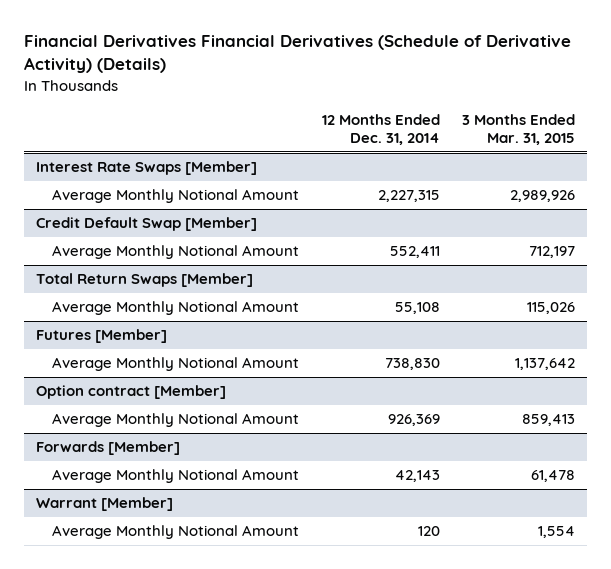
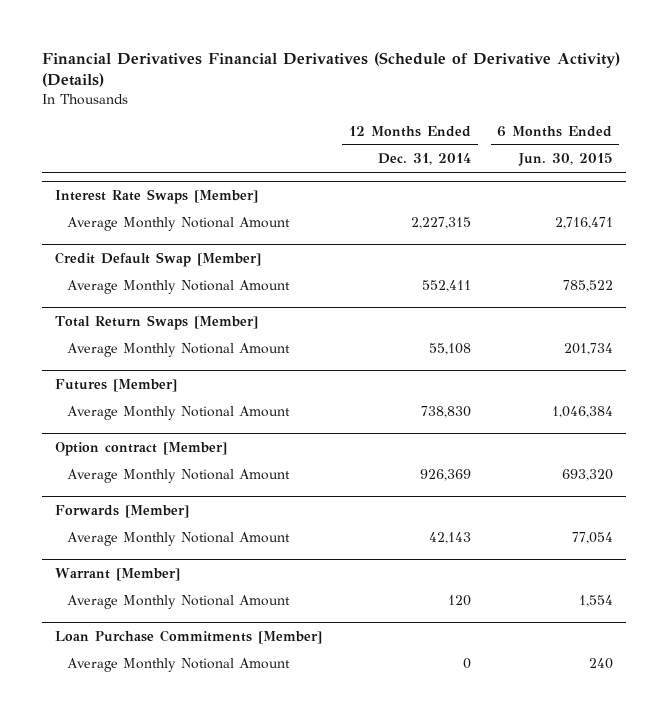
- | 12 Months Ended Dec. 31, 2014 | 3 Months Ended Mar. 31, 2015
+ | 12 Months Ended Dec. 31, 2014 | 6 Months Ended Jun. 30, 2015
+ Loan Purchase Commitments [Member]
+ Average Monthly Notional Amount | 0 | 240

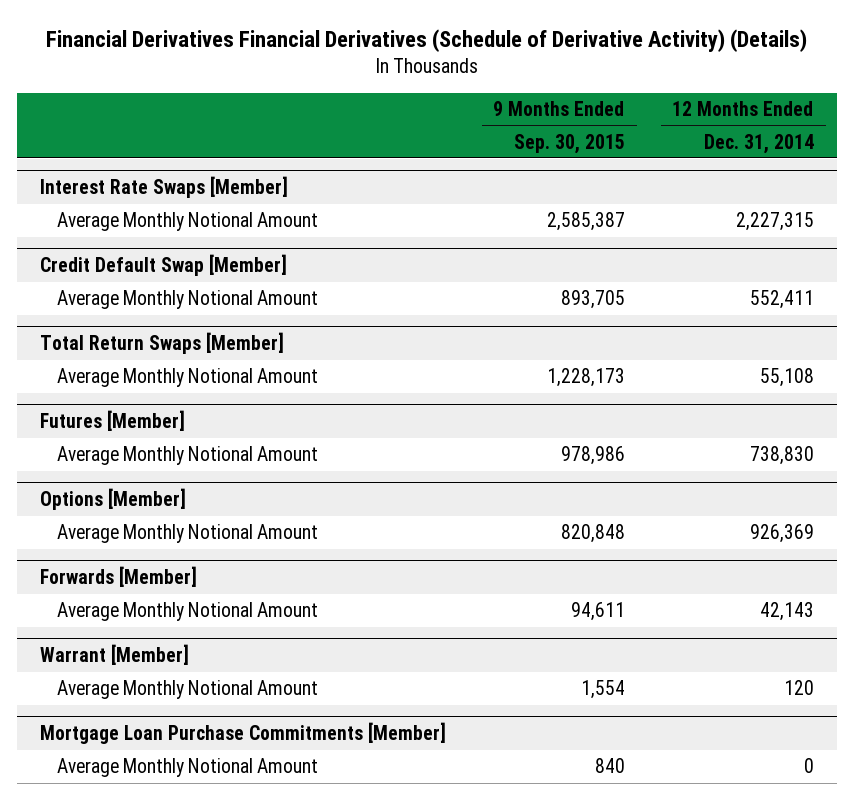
- | 12 Months Ended Dec. 31, 2014 | 6 Months Ended Jun. 30, 2015
+ | 9 Months Ended Sep. 30, 2015 | 12 Months Ended Dec. 31, 2014
- Option contract [Member]
+ Options [Member]
- Loan Purchase Commitments [Member]
+ Mortgage Loan Purchase Commitments [Member]

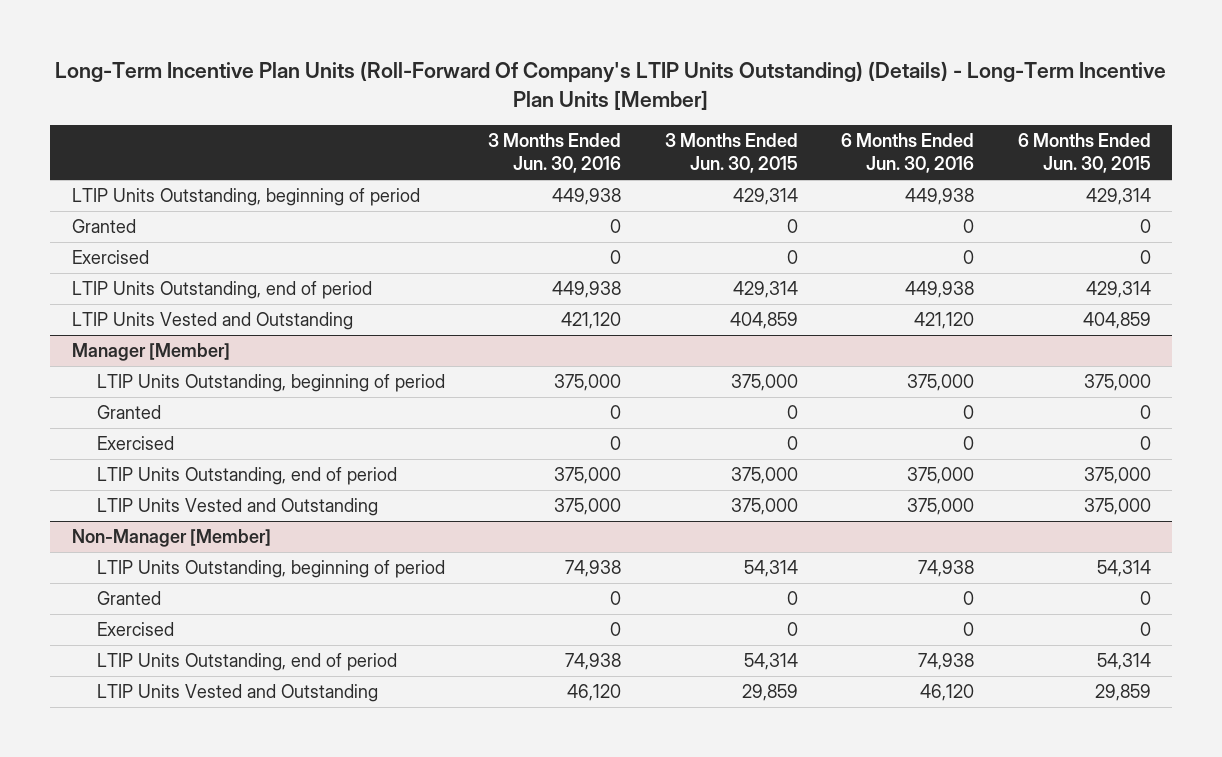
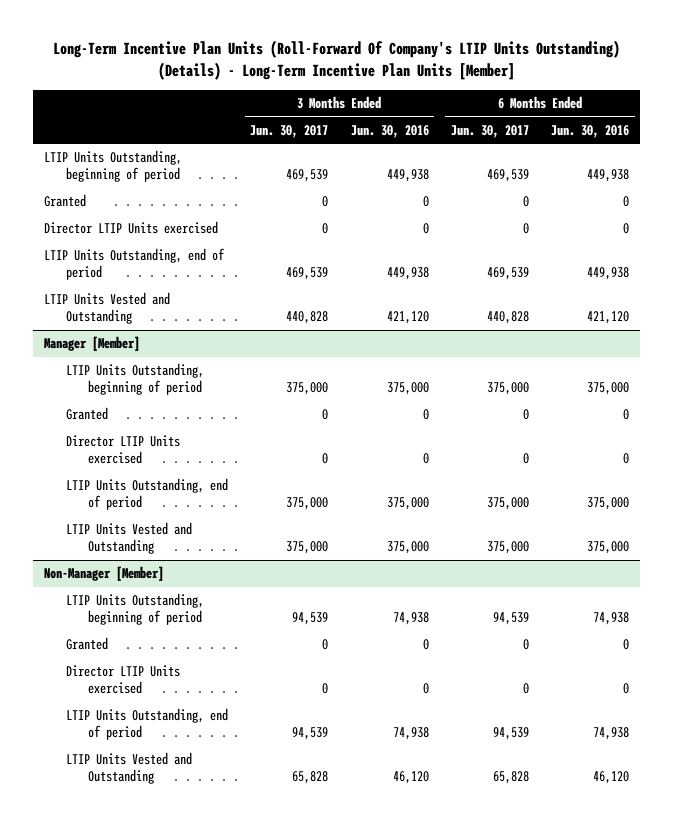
- | 3 Months Ended Jun. 30, 2016 | 3 Months Ended Jun. 30, 2015 | 6 Months Ended Jun. 30, 2016 | 6 Months Ended Jun. 30, 2015
+ | 3 Months Ended Jun. 30, 2017 | 3 Months Ended Jun. 30, 2016 | 6 Months Ended Jun. 30, 2017 | 6 Months Ended Jun. 30, 2016
- Exercised | 0 | 0 | 0 | 0
+ Director LTIP Units exercised | 0 | 0 | 0 | 0
@ Manager [Member]
- Exercised | 0 | 0 | 0 | 0
+ Director LTIP Units exercised | 0 | 0 | 0 | 0
@ Non-Manager [Member]
- Exercised | 0 | 0 | 0 | 0
+ Director LTIP Units exercised | 0 | 0 | 0 | 0

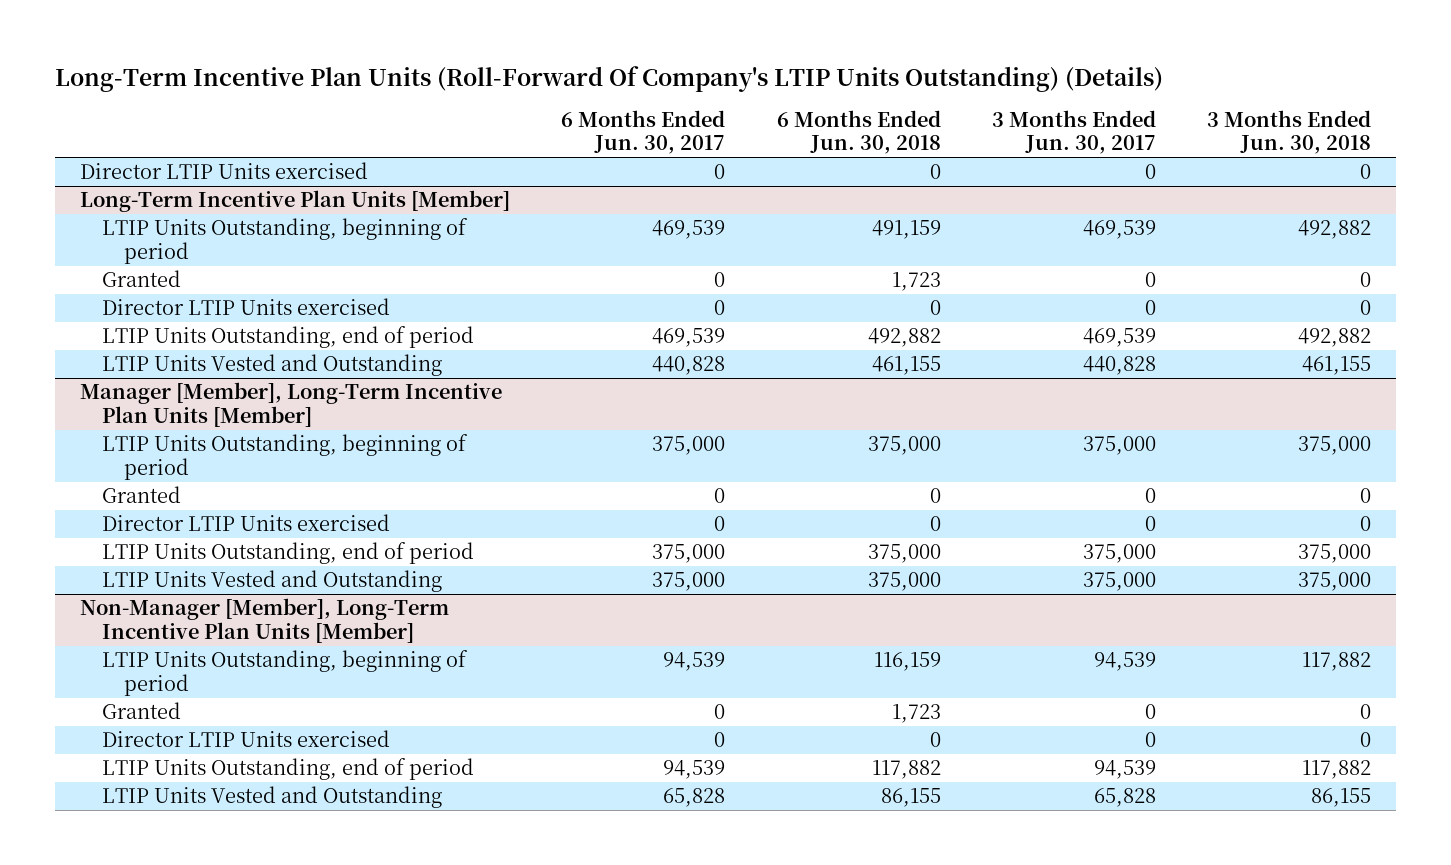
- Long-Term Incentive Plan Units (Roll-Forward Of Company's LTIP Units Outstanding) (Details) - Long-Term Incentive Plan Units [Member]
+ Long-Term Incentive Plan Units (Roll-Forward Of Company's LTIP Units Outstanding) (Details)
- | 3 Months Ended Jun. 30, 2017 | 3 Months Ended Jun. 30, 2016 | 6 Months Ended Jun. 30, 2017 | 6 Months Ended Jun. 30, 2016
+ | 6 Months Ended Jun. 30, 2017 | 6 Months Ended Jun. 30, 2018 | 3 Months Ended Jun. 30, 2017 | 3 Months Ended Jun. 30, 2018
+ Director LTIP Units exercised | 0 | 0 | 0 | 0
+ Long-Term Incentive Plan Units [Member]
- Manager [Member]
+ Manager [Member], Long-Term Incentive Plan Units [Member]
- Non-Manager [Member]
+ Non-Manager [Member], Long-Term Incentive Plan Units [Member]

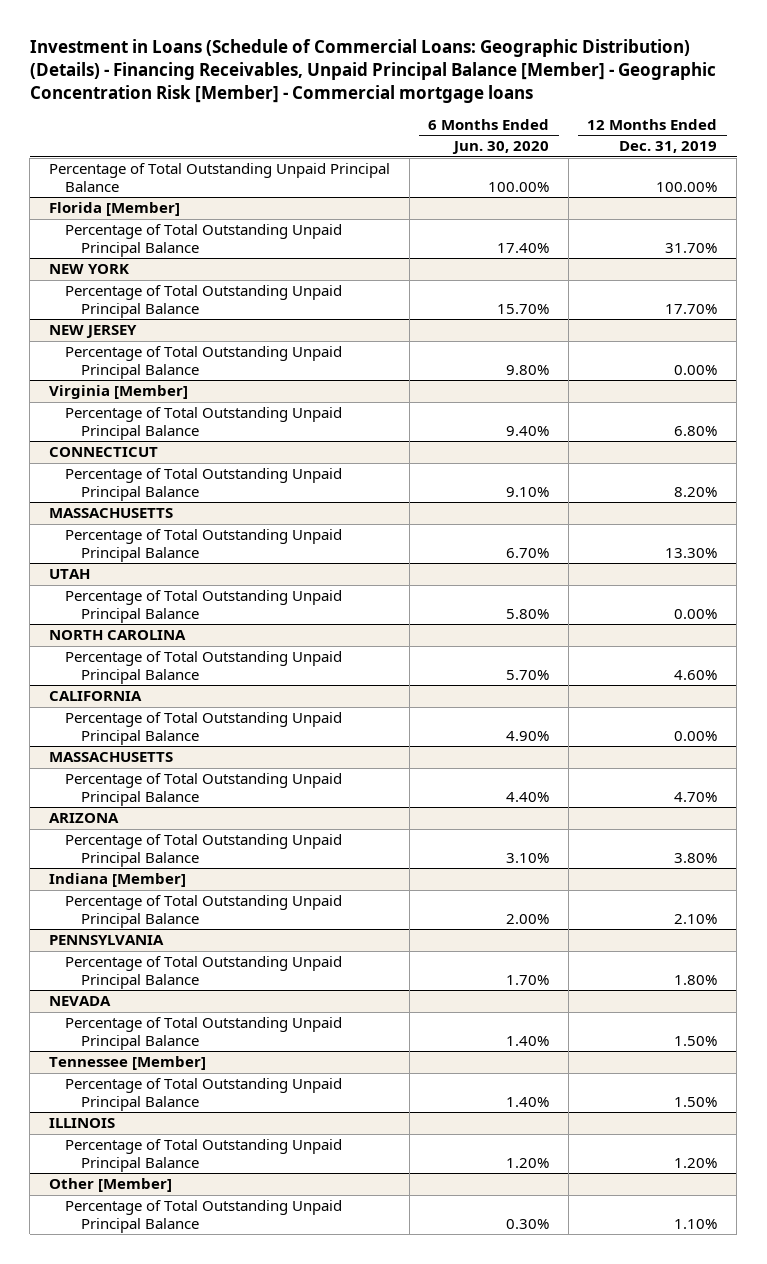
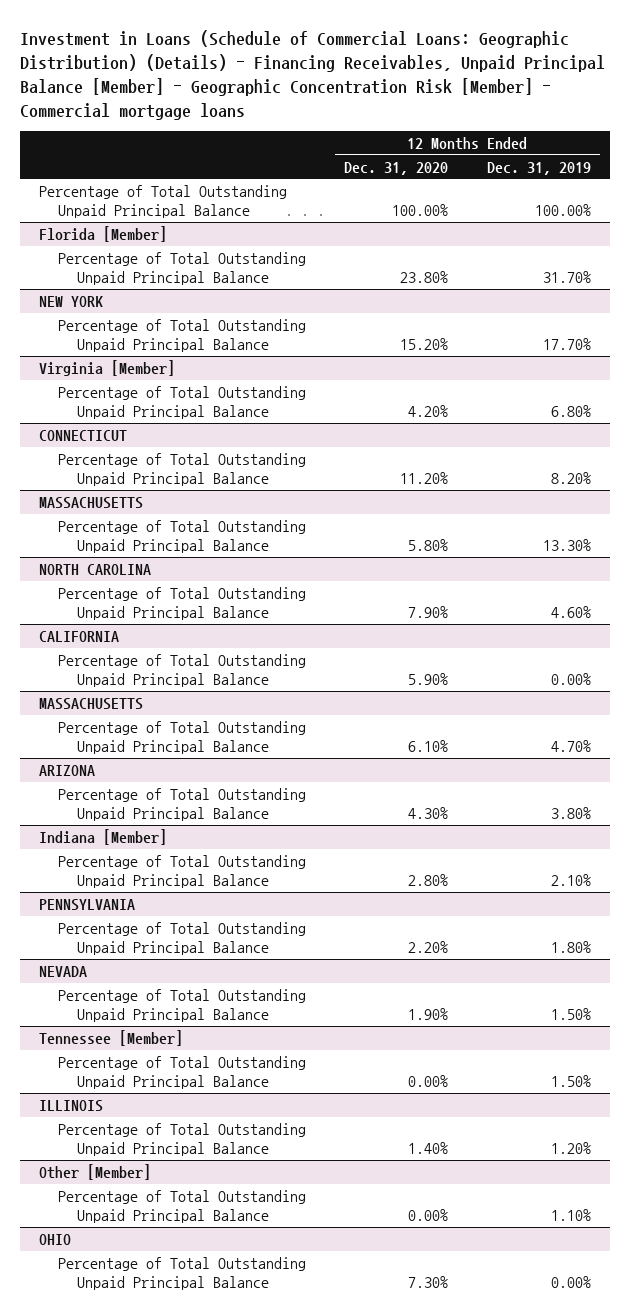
- | 6 Months Ended Jun. 30, 2020 | 12 Months Ended Dec. 31, 2019
+ | 12 Months Ended Dec. 31, 2020 | 12 Months Ended Dec. 31, 2019
- NEW JERSEY
- Percentage of Total Outstanding Unpaid Principal Balance | 9.80% | 0.00%
- UTAH
- Percentage of Total Outstanding Unpaid Principal Balance | 5.80% | 0.00%
+ OHIO
+ Percentage of Total Outstanding Unpaid Principal Balance | 7.30% | 0.00%

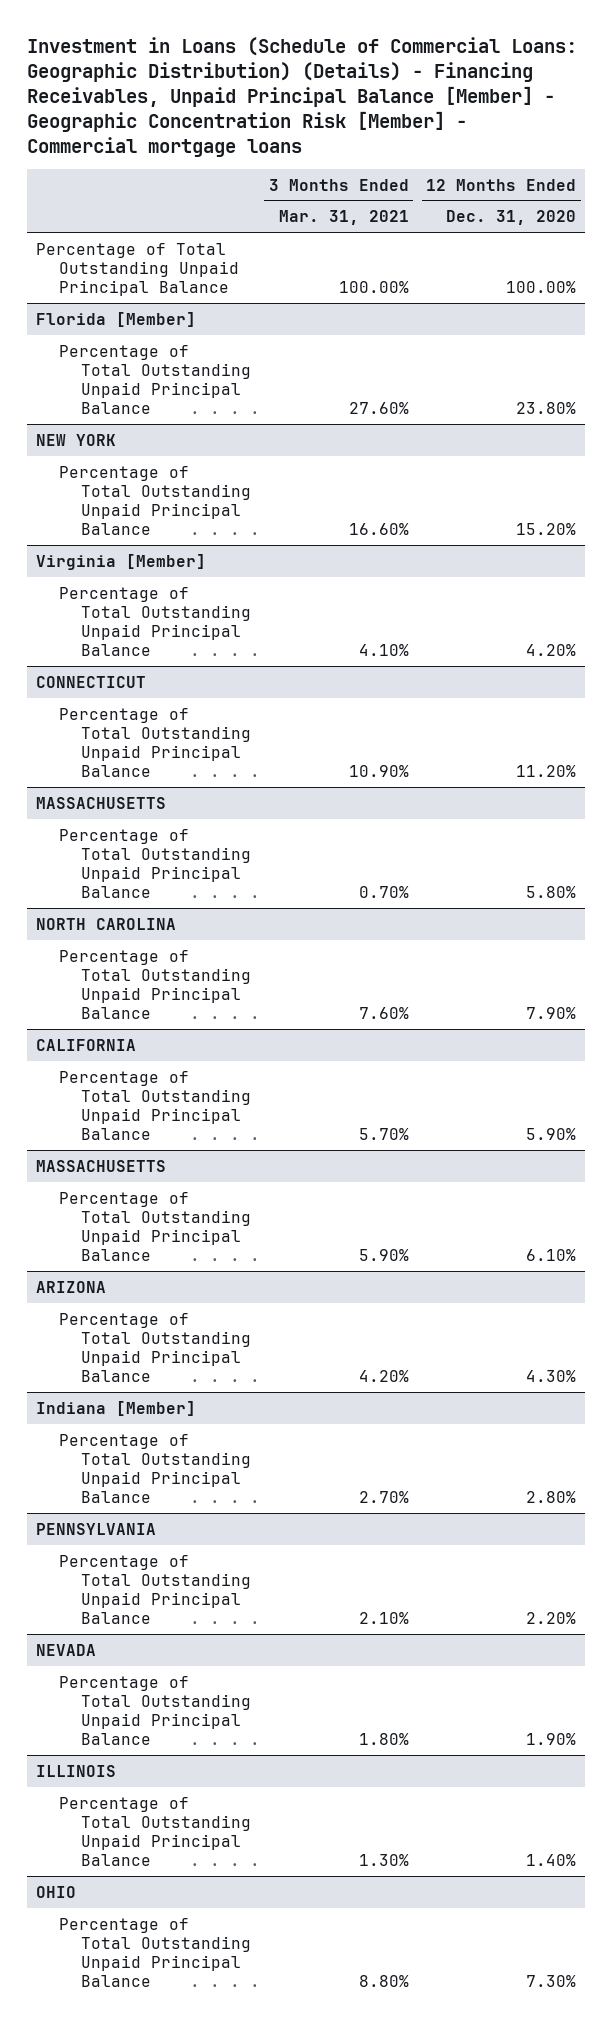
- | 12 Months Ended Dec. 31, 2020 | 12 Months Ended Dec. 31, 2019
+ | 3 Months Ended Mar. 31, 2021 | 12 Months Ended Dec. 31, 2020
- Tennessee [Member]
- Percentage of Total Outstanding Unpaid Principal Balance | 0.00% | 1.50%
- Other [Member]
- Percentage of Total Outstanding Unpaid Principal Balance | 0.00% | 1.10%

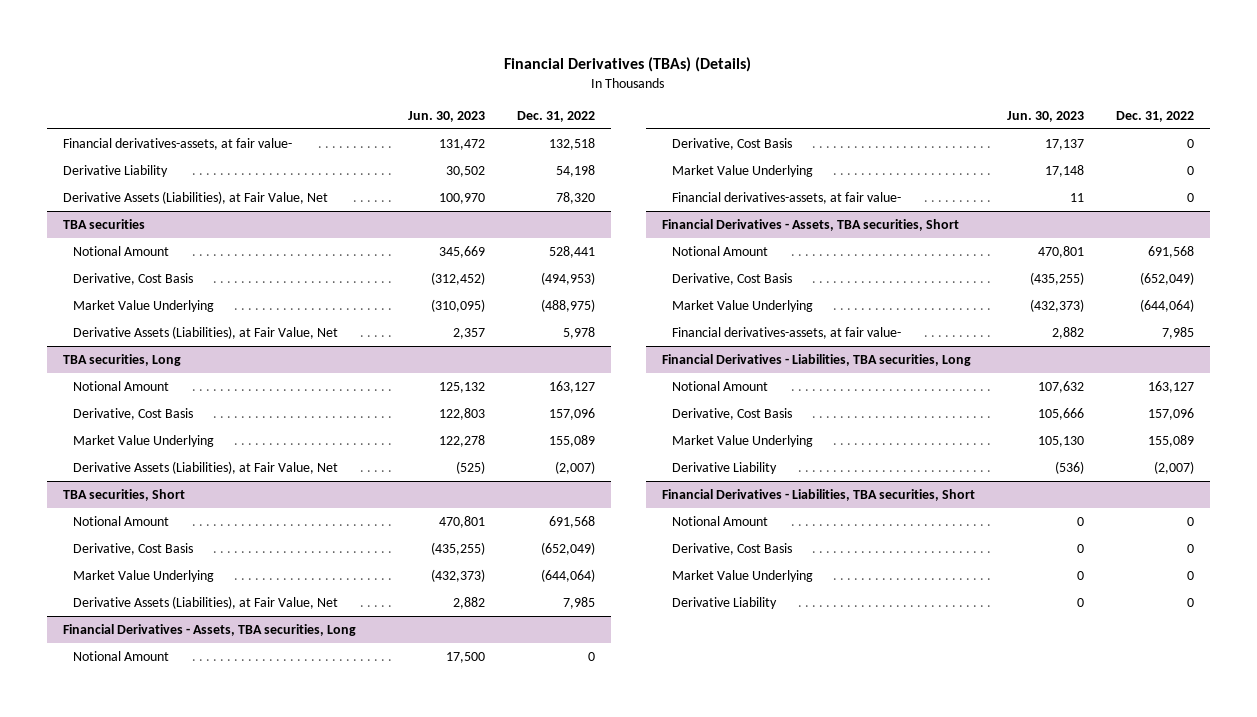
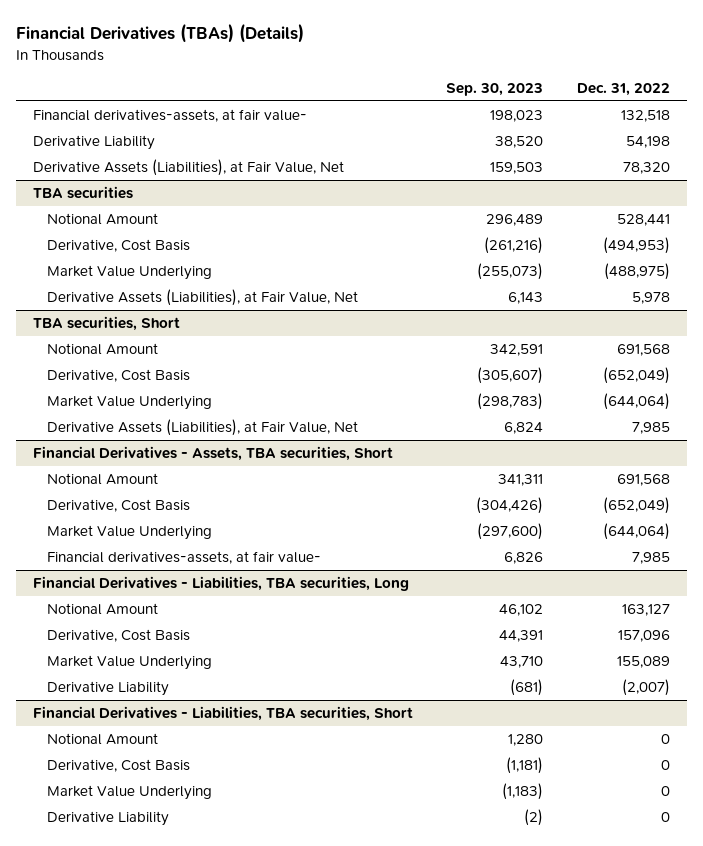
- | Jun. 30, 2023 | Dec. 31, 2022
+ | Sep. 30, 2023 | Dec. 31, 2022
- TBA securities, Long
- Notional Amount | 125,132 | 163,127
- Derivative, Cost Basis | 122,803 | 157,096
- Market Value Underlying | 122,278 | 155,089
- Derivative Assets (Liabilities), at Fair Value, Net | (525) | (2,007)
- Financial Derivatives - Assets, TBA securities, Long
- Notional Amount | 17,500 | 0
- Derivative, Cost Basis | 17,137 | 0
- Market Value Underlying | 17,148 | 0
- Financial derivatives-assets, at fair value- | 11 | 0

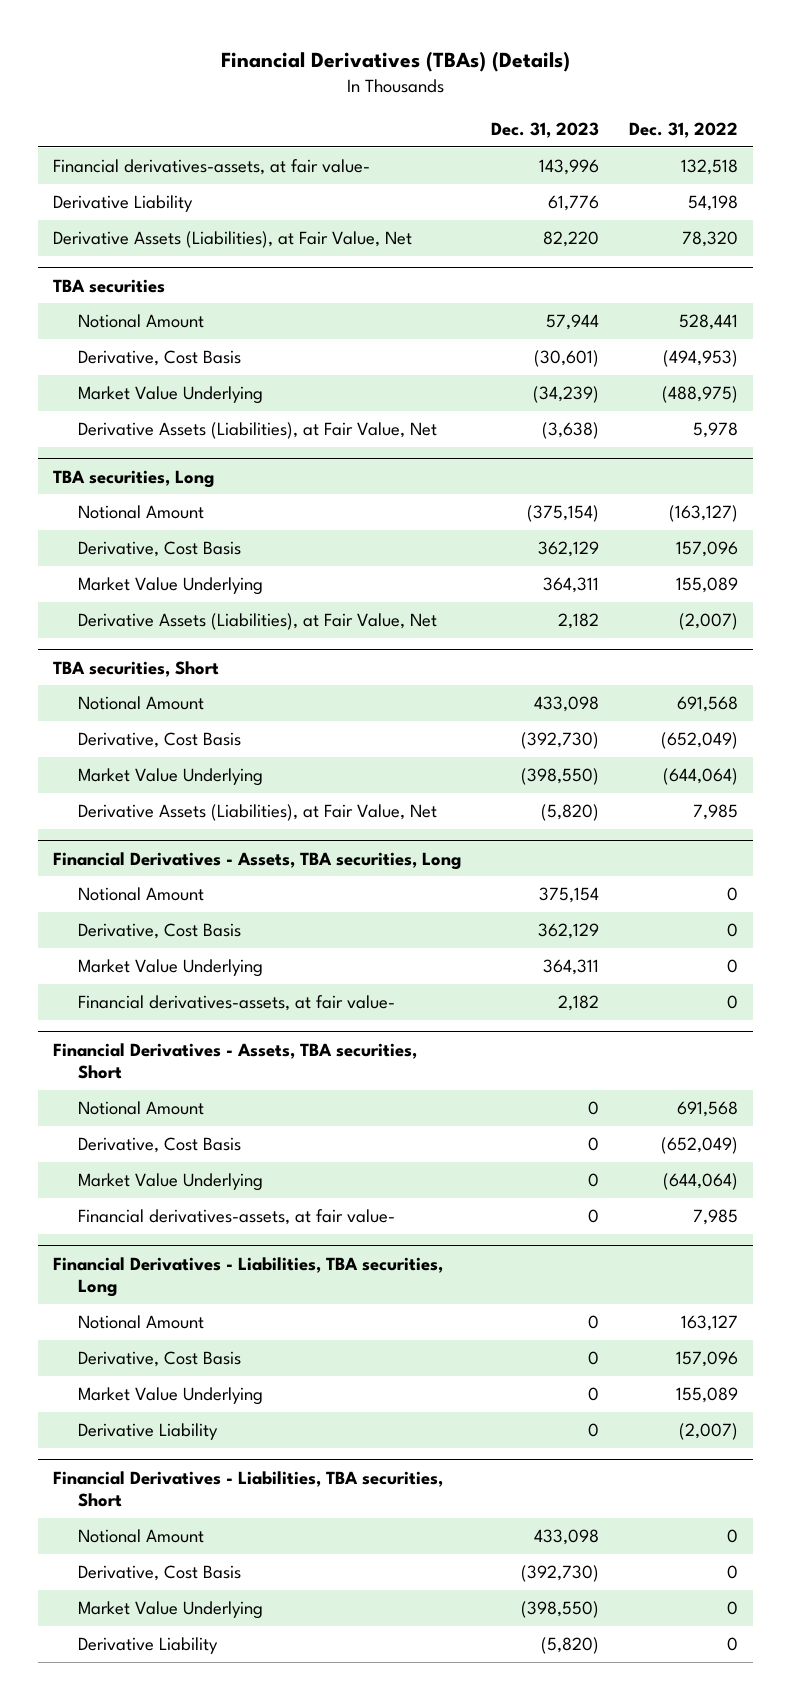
- | Sep. 30, 2023 | Dec. 31, 2022
+ | Dec. 31, 2023 | Dec. 31, 2022
+ TBA securities, Long
+ Notional Amount | (375,154) | (163,127)
+ Derivative, Cost Basis | 362,129 | 157,096
+ Market Value Underlying | 364,311 | 155,089
+ Derivative Assets (Liabilities), at Fair Value, Net | 2,182 | (2,007)
+ Financial Derivatives - Assets, TBA securities, Long
+ Notional Amount | 375,154 | 0
+ Derivative, Cost Basis | 362,129 | 0
+ Market Value Underlying | 364,311 | 0
+ Financial derivatives-assets, at fair value- | 2,182 | 0

